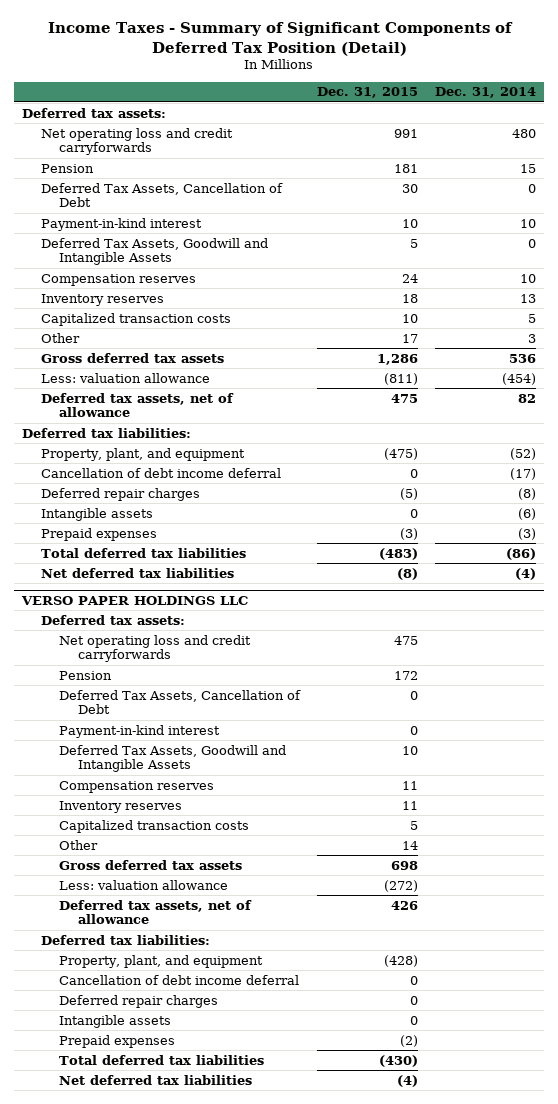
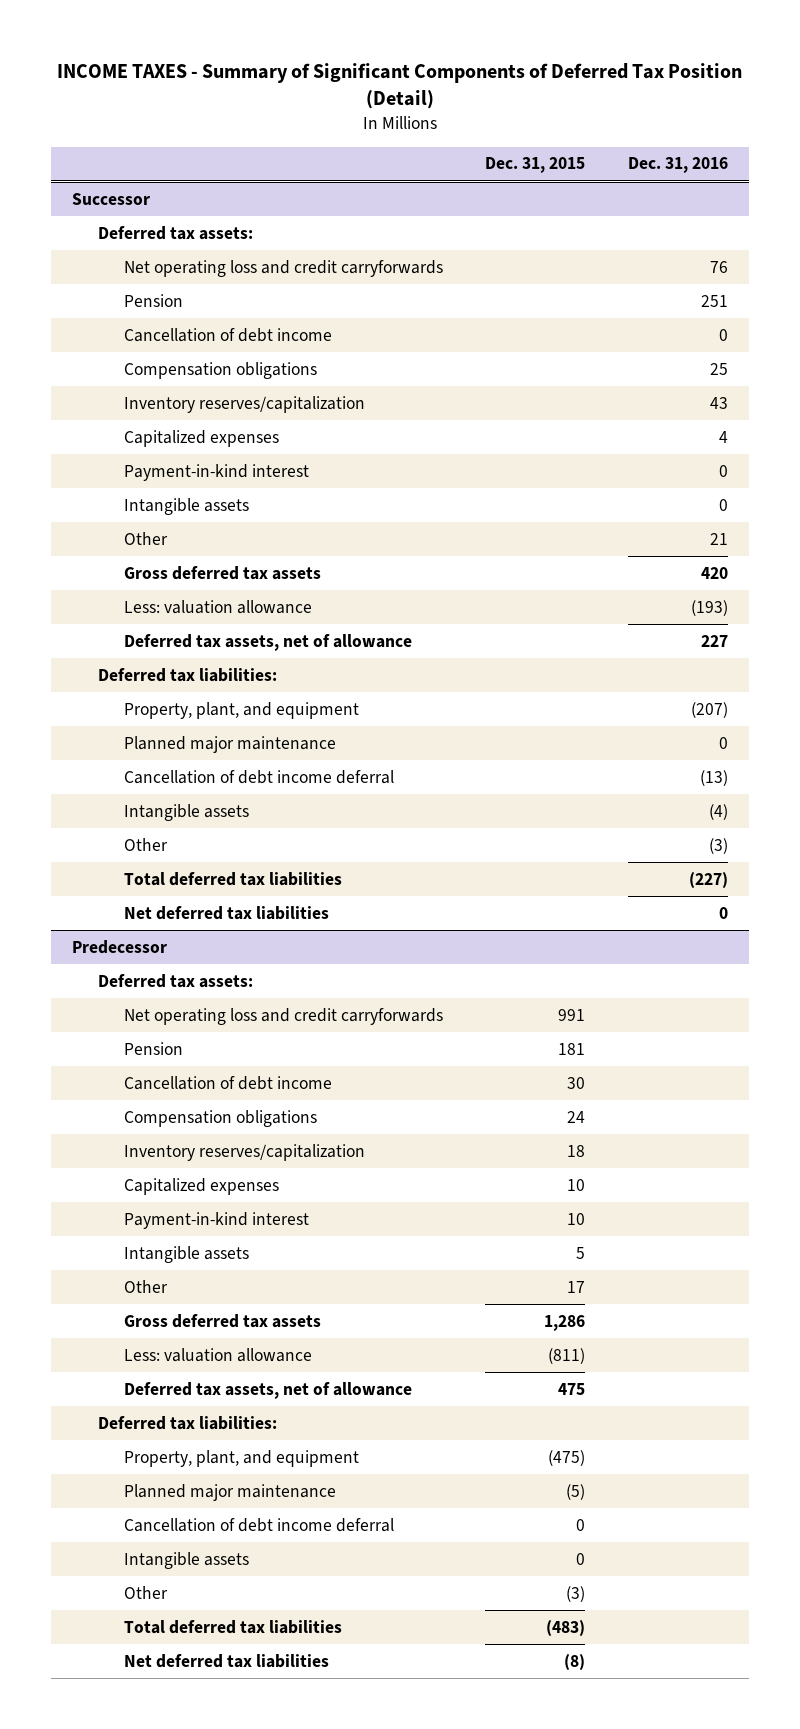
- Income Taxes - Summary of Significant Components of Deferred Tax Position (Detail)
+ INCOME TAXES - Summary of Significant Components of Deferred Tax Position (Detail)
- | Dec. 31, 2015 | Dec. 31, 2014
+ | Dec. 31, 2015 | Dec. 31, 2016
+ Successor
+ Deferred tax assets:
+ Net operating loss and credit carryforwards | | 76
+ Pension | | 251
+ Cancellation of debt income | | 0
+ Compensation obligations | | 25
+ Inventory reserves/capitalization | | 43
+ Capitalized expenses | | 4
+ Payment-in-kind interest | | 0
+ Intangible assets | | 0
+ Other | | 21
+ Gross deferred tax assets | | 420
+ Less: valuation allowance | | (193)
+ Deferred tax assets, net of allowance | | 227
+ Deferred tax liabilities:
+ Property, plant, and equipment | | (207)
+ Planned major maintenance | | 0
+ Cancellation of debt income deferral | | (13)
+ Intangible assets | | (4)
+ Other | | (3)
+ Total deferred tax liabilities | | (227)
+ Net deferred tax liabilities | | 0
+ Predecessor
- Deferred Tax Assets, Cancellation of Debt | 30 | 0
+ Cancellation of debt income | 30 |
+ Compensation obligations | 24 |
+ Inventory reserves/capitalization | 18 |
+ Capitalized expenses | 10 |
- Deferred Tax Assets, Goodwill and Intangible Assets | 5 | 0
- Compensation reserves | 24 | 10
- Inventory reserves | 18 | 13
- Capitalized transaction costs | 10 | 5
+ Intangible assets | 5 |
+ Planned major maintenance | (5) |
- Deferred repair charges | (5) | (8)
- Prepaid expenses | (3) | (3)
+ Other | (3) |
- VERSO PAPER HOLDINGS LLC
- Deferred tax assets:
- Net operating loss and credit carryforwards | 475 |
- Pension | 172 |
- Deferred Tax Assets, Cancellation of Debt | 0 |
- Payment-in-kind interest | 0 |
- Deferred Tax Assets, Goodwill and Intangible Assets | 10 |
- Compensation reserves | 11 |
- Inventory reserves | 11 |
- Capitalized transaction costs | 5 |
- Other | 14 |
- Gross deferred tax assets | 698 |
- Less: valuation allowance | (272) |
- Deferred tax assets, net of allowance | 426 |
- Deferred tax liabilities:
- Property, plant, and equipment | (428) |
- Cancellation of debt income deferral | 0 |
- Deferred repair charges | 0 |
- Intangible assets | 0 |
- Prepaid expenses | (2) |
- Total deferred tax liabilities | (430) |
- Net deferred tax liabilities | (4) |

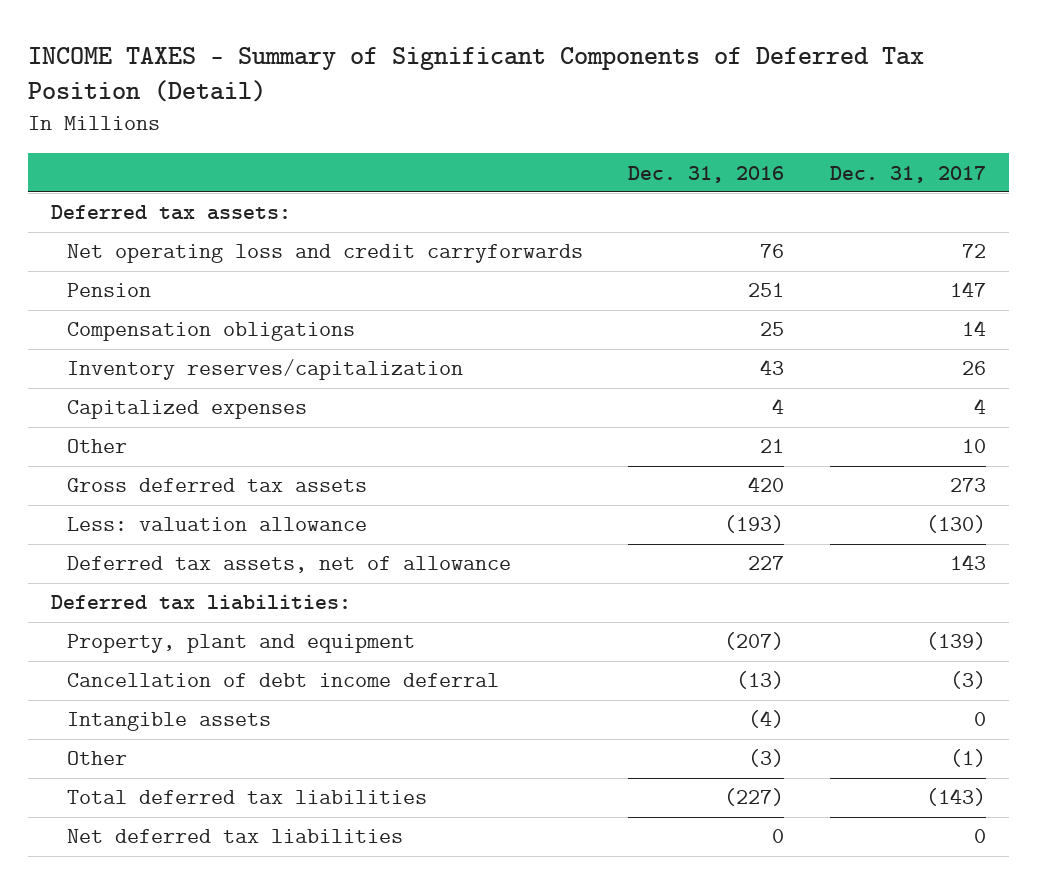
- | Dec. 31, 2015 | Dec. 31, 2016
+ | Dec. 31, 2016 | Dec. 31, 2017
- Successor
- Cancellation of debt income | | 0
- Payment-in-kind interest | | 0
- Intangible assets | | 0
- Property, plant, and equipment | | (207)
- Planned major maintenance | | 0
+ Property, plant and equipment | (207) | (139)
- Predecessor
- Deferred tax assets:
- Net operating loss and credit carryforwards | 991 |
- Pension | 181 |
- Cancellation of debt income | 30 |
- Compensation obligations | 24 |
- Inventory reserves/capitalization | 18 |
- Capitalized expenses | 10 |
- Payment-in-kind interest | 10 |
- Intangible assets | 5 |
- Other | 17 |
- Gross deferred tax assets | 1,286 |
- Less: valuation allowance | (811) |
- Deferred tax assets, net of allowance | 475 |
- Deferred tax liabilities:
- Property, plant, and equipment | (475) |
- Planned major maintenance | (5) |
- Cancellation of debt income deferral | 0 |
- Intangible assets | 0 |
- Other | (3) |
- Total deferred tax liabilities | (483) |
- Net deferred tax liabilities | (8) |

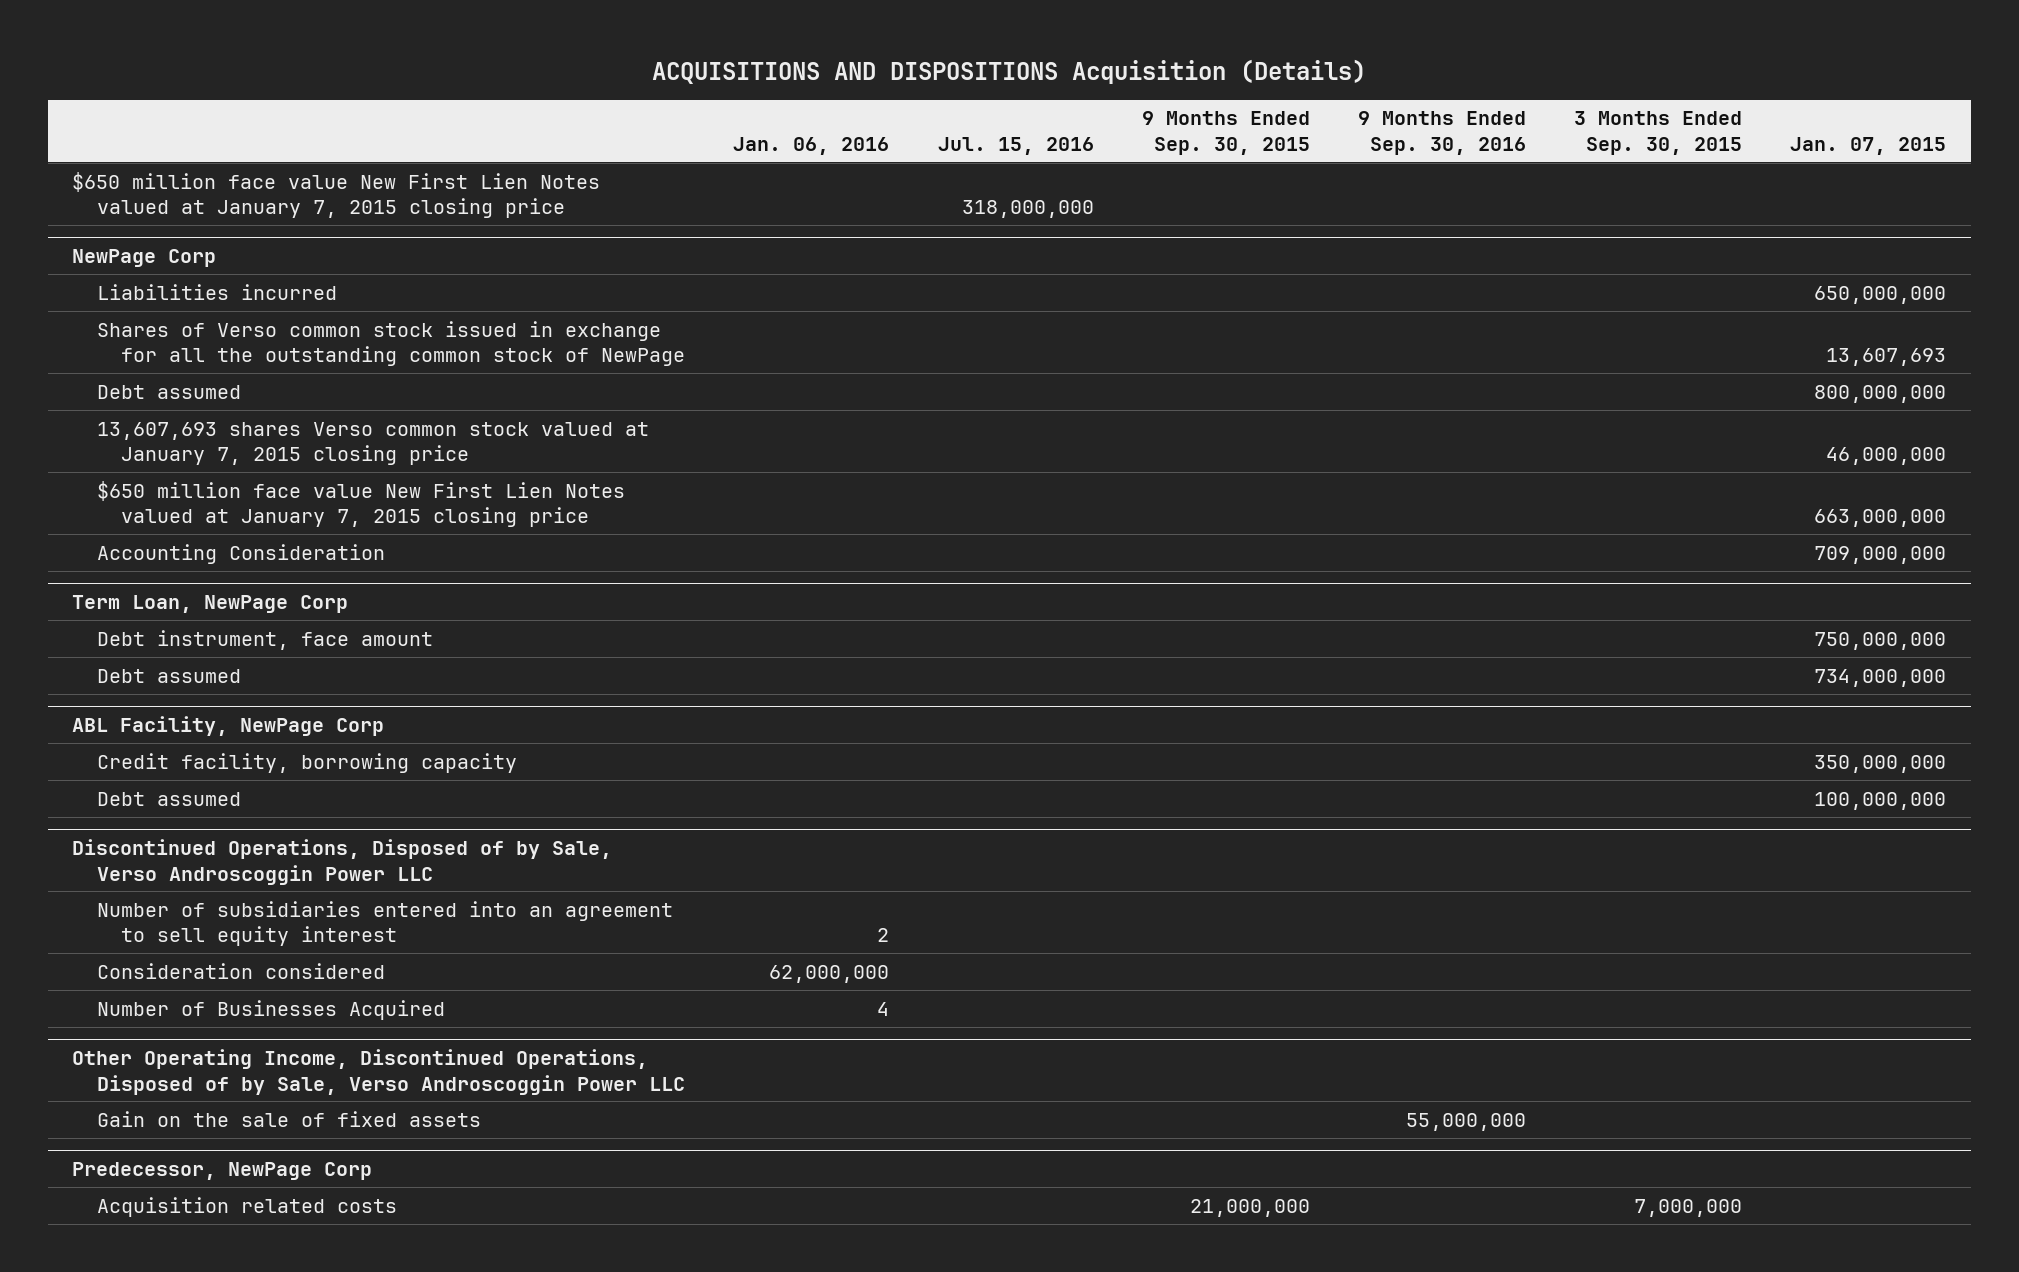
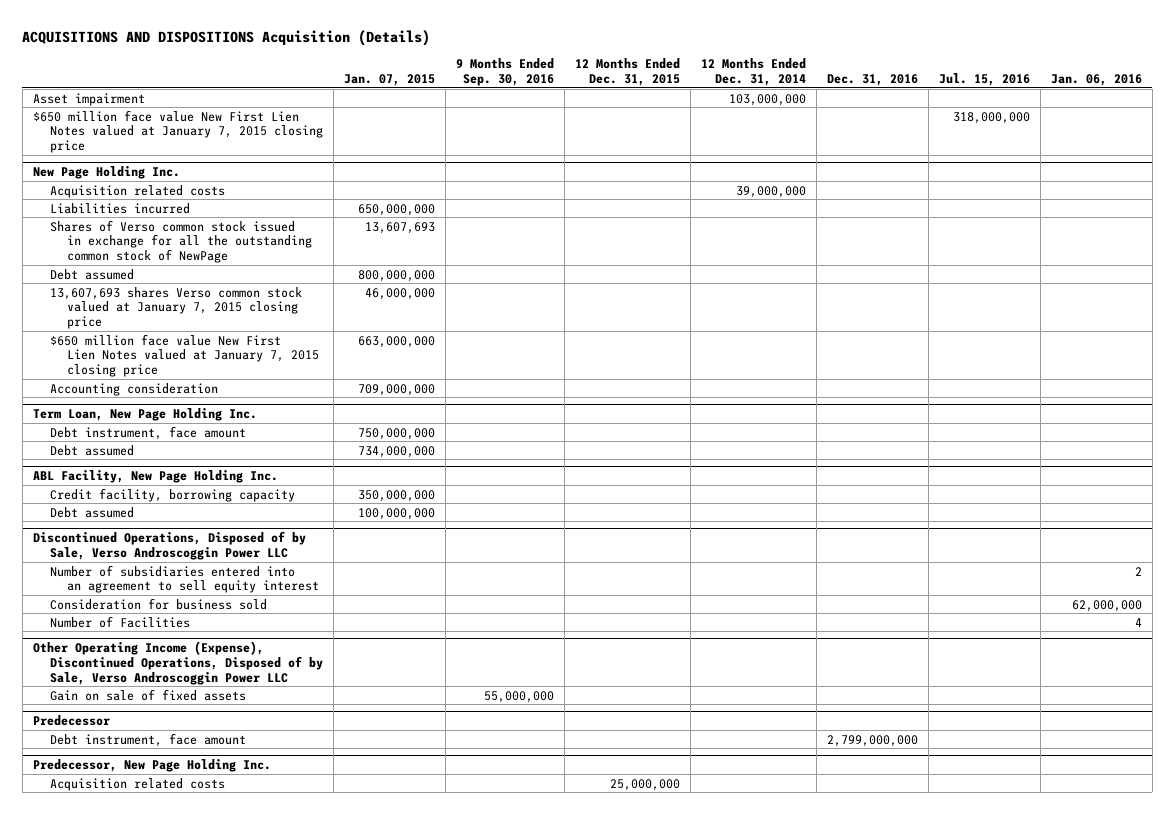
- | Jan. 06, 2016 | Jul. 15, 2016 | 9 Months Ended Sep. 30, 2015 | 9 Months Ended Sep. 30, 2016 | 3 Months Ended Sep. 30, 2015 | Jan. 07, 2015
+ | Jan. 07, 2015 | 9 Months Ended Sep. 30, 2016 | 12 Months Ended Dec. 31, 2015 | 12 Months Ended Dec. 31, 2014 | Dec. 31, 2016 | Jul. 15, 2016 | Jan. 06, 2016
+ Asset impairment | | | | 103,000,000 | | |
- NewPage Corp
+ New Page Holding Inc.
+ Acquisition related costs | | | | 39,000,000 | | |
- Accounting Consideration | | | | | | 709,000,000
- Term Loan, NewPage Corp
+ Accounting consideration | 709,000,000 | | | | | |
+ Term Loan, New Page Holding Inc.
- ABL Facility, NewPage Corp
+ ABL Facility, New Page Holding Inc.
@ Discontinued Operations, Disposed of by Sale, Verso Androscoggin Power LLC
- Consideration considered | 62,000,000 | | | | |
- Number of Businesses Acquired | 4 | | | | |
- Other Operating Income, Discontinued Operations, Disposed of by Sale, Verso Androscoggin Power LLC
- Gain on the sale of fixed assets | | | | 55,000,000 | |
- Predecessor, NewPage Corp
- Acquisition related costs | | | 21,000,000 | | 7,000,000 |
@ Discontinued Operations, Disposed of by Sale, Verso Androscoggin Power LLC
+ Consideration for business sold | | | | | | | 62,000,000
+ Number of Facilities | | | | | | | 4
+ Other Operating Income (Expense), Discontinued Operations, Disposed of by Sale, Verso Androscoggin Power LLC
+ Gain on sale of fixed assets | | 55,000,000 | | | | |
+ Predecessor
+ Debt instrument, face amount | | | | | 2,799,000,000 | |
+ Predecessor, New Page Holding Inc.
+ Acquisition related costs | | | 25,000,000 | | | |

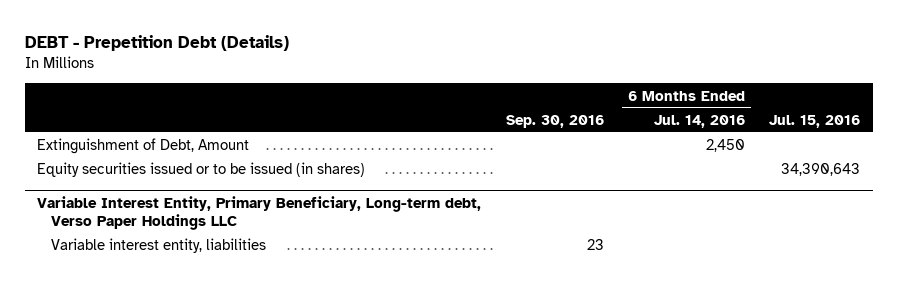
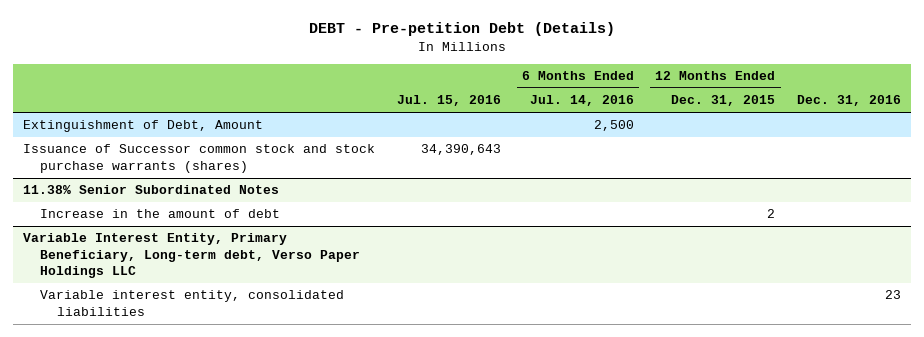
- DEBT - Prepetition Debt (Details)
+ DEBT - Pre-petition Debt (Details)
- | Sep. 30, 2016 | 6 Months Ended Jul. 14, 2016 | Jul. 15, 2016
+ | Jul. 15, 2016 | 6 Months Ended Jul. 14, 2016 | 12 Months Ended Dec. 31, 2015 | Dec. 31, 2016
- Extinguishment of Debt, Amount | | 2,450 |
- Equity securities issued or to be issued (in shares) | | | 34,390,643
+ Extinguishment of Debt, Amount | | 2,500 | |
+ Issuance of Successor common stock and stock purchase warrants (shares) | 34,390,643 | | |
+ 11.38% Senior Subordinated Notes
+ Increase in the amount of debt | | | 2 |
@ Variable Interest Entity, Primary Beneficiary, Long-term debt, Verso Paper Holdings LLC
- Variable interest entity, liabilities | 23 | |
+ Variable interest entity, consolidated liabilities | | | | 23

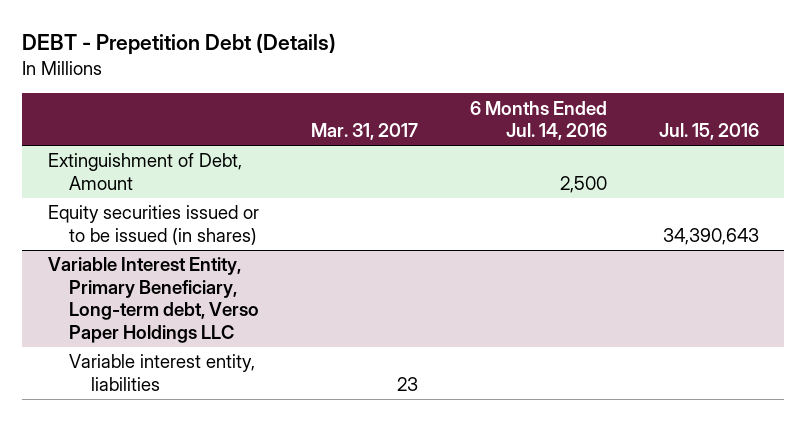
- DEBT - Pre-petition Debt (Details)
+ DEBT - Prepetition Debt (Details)
- | Jul. 15, 2016 | 6 Months Ended Jul. 14, 2016 | 12 Months Ended Dec. 31, 2015 | Dec. 31, 2016
+ | Mar. 31, 2017 | 6 Months Ended Jul. 14, 2016 | Jul. 15, 2016
- Issuance of Successor common stock and stock purchase warrants (shares) | 34,390,643 | | |
- 11.38% Senior Subordinated Notes
- Increase in the amount of debt | | | 2 |
+ Equity securities issued or to be issued (in shares) | | | 34,390,643
@ Variable Interest Entity, Primary Beneficiary, Long-term debt, Verso Paper Holdings LLC
- Variable interest entity, consolidated liabilities | | | | 23
+ Variable interest entity, liabilities | 23 | |

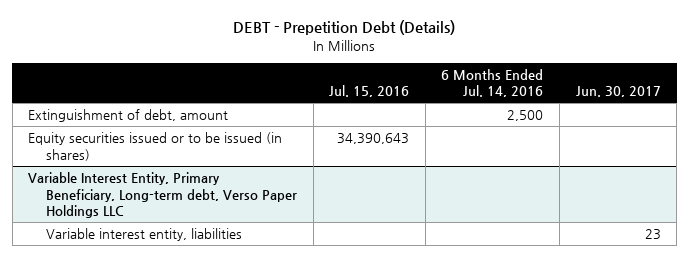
- | Mar. 31, 2017 | 6 Months Ended Jul. 14, 2016 | Jul. 15, 2016
+ | Jul. 15, 2016 | 6 Months Ended Jul. 14, 2016 | Jun. 30, 2017
- Extinguishment of Debt, Amount | | 2,500 |
+ Extinguishment of debt, amount | | 2,500 |

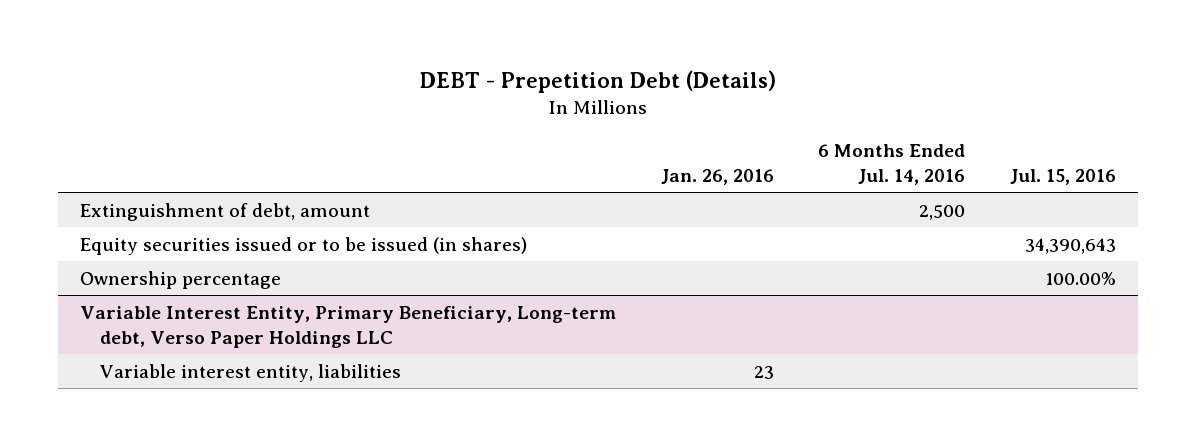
- | Jul. 15, 2016 | 6 Months Ended Jul. 14, 2016 | Jun. 30, 2017
+ | Jan. 26, 2016 | 6 Months Ended Jul. 14, 2016 | Jul. 15, 2016
+ Ownership percentage | | | 100.00%

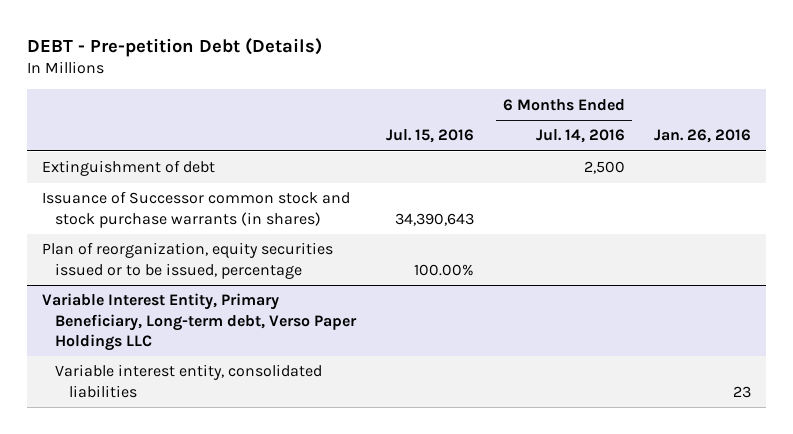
- DEBT - Prepetition Debt (Details)
+ DEBT - Pre-petition Debt (Details)
- | Jan. 26, 2016 | 6 Months Ended Jul. 14, 2016 | Jul. 15, 2016
+ | Jul. 15, 2016 | 6 Months Ended Jul. 14, 2016 | Jan. 26, 2016
- Extinguishment of debt, amount | | 2,500 |
- Equity securities issued or to be issued (in shares) | | | 34,390,643
- Ownership percentage | | | 100.00%
+ Extinguishment of debt | | 2,500 |
+ Issuance of Successor common stock and stock purchase warrants (in shares) | 34,390,643 | |
+ Plan of reorganization, equity securities issued or to be issued, percentage | 100.00% | |
@ Variable Interest Entity, Primary Beneficiary, Long-term debt, Verso Paper Holdings LLC
- Variable interest entity, liabilities | 23 | |
+ Variable interest entity, consolidated liabilities | | | 23

